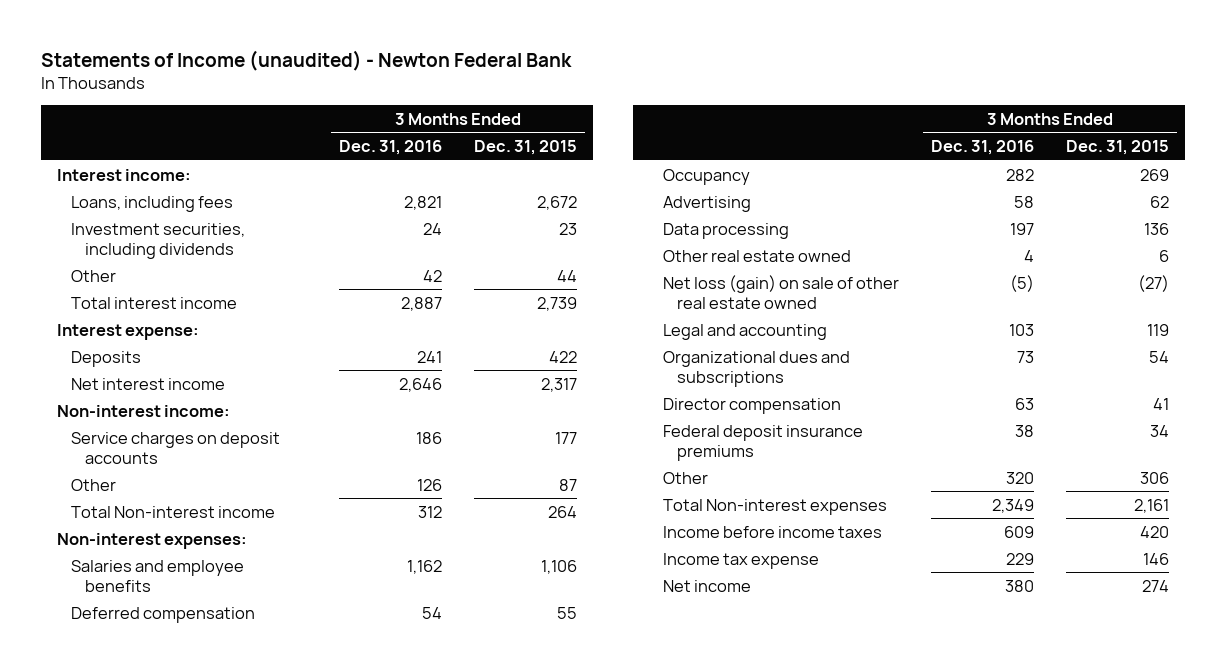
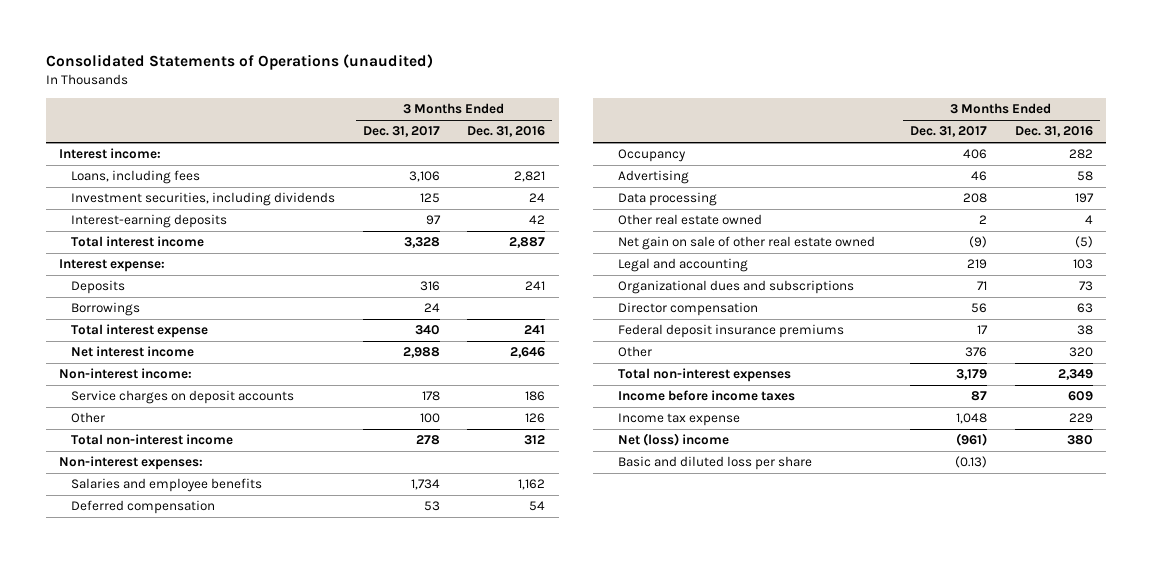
- Statements of Income (unaudited) - Newton Federal Bank
+ Consolidated Statements of Operations (unaudited)
- | 3 Months Ended Dec. 31, 2016 | 3 Months Ended Dec. 31, 2015
+ | 3 Months Ended Dec. 31, 2017 | 3 Months Ended Dec. 31, 2016
- Other | 42 | 44
+ Interest-earning deposits | 97 | 42
+ Borrowings | 24 |
+ Total interest expense | 340 | 241
- Total Non-interest income | 312 | 264
+ Total non-interest income | 278 | 312
- Net loss (gain) on sale of other real estate owned | (5) | (27)
+ Net gain on sale of other real estate owned | (9) | (5)
- Total Non-interest expenses | 2,349 | 2,161
+ Total non-interest expenses | 3,179 | 2,349
- Net income | 380 | 274
+ Net (loss) income | (961) | 380
+ Basic and diluted loss per share | (0.13) |

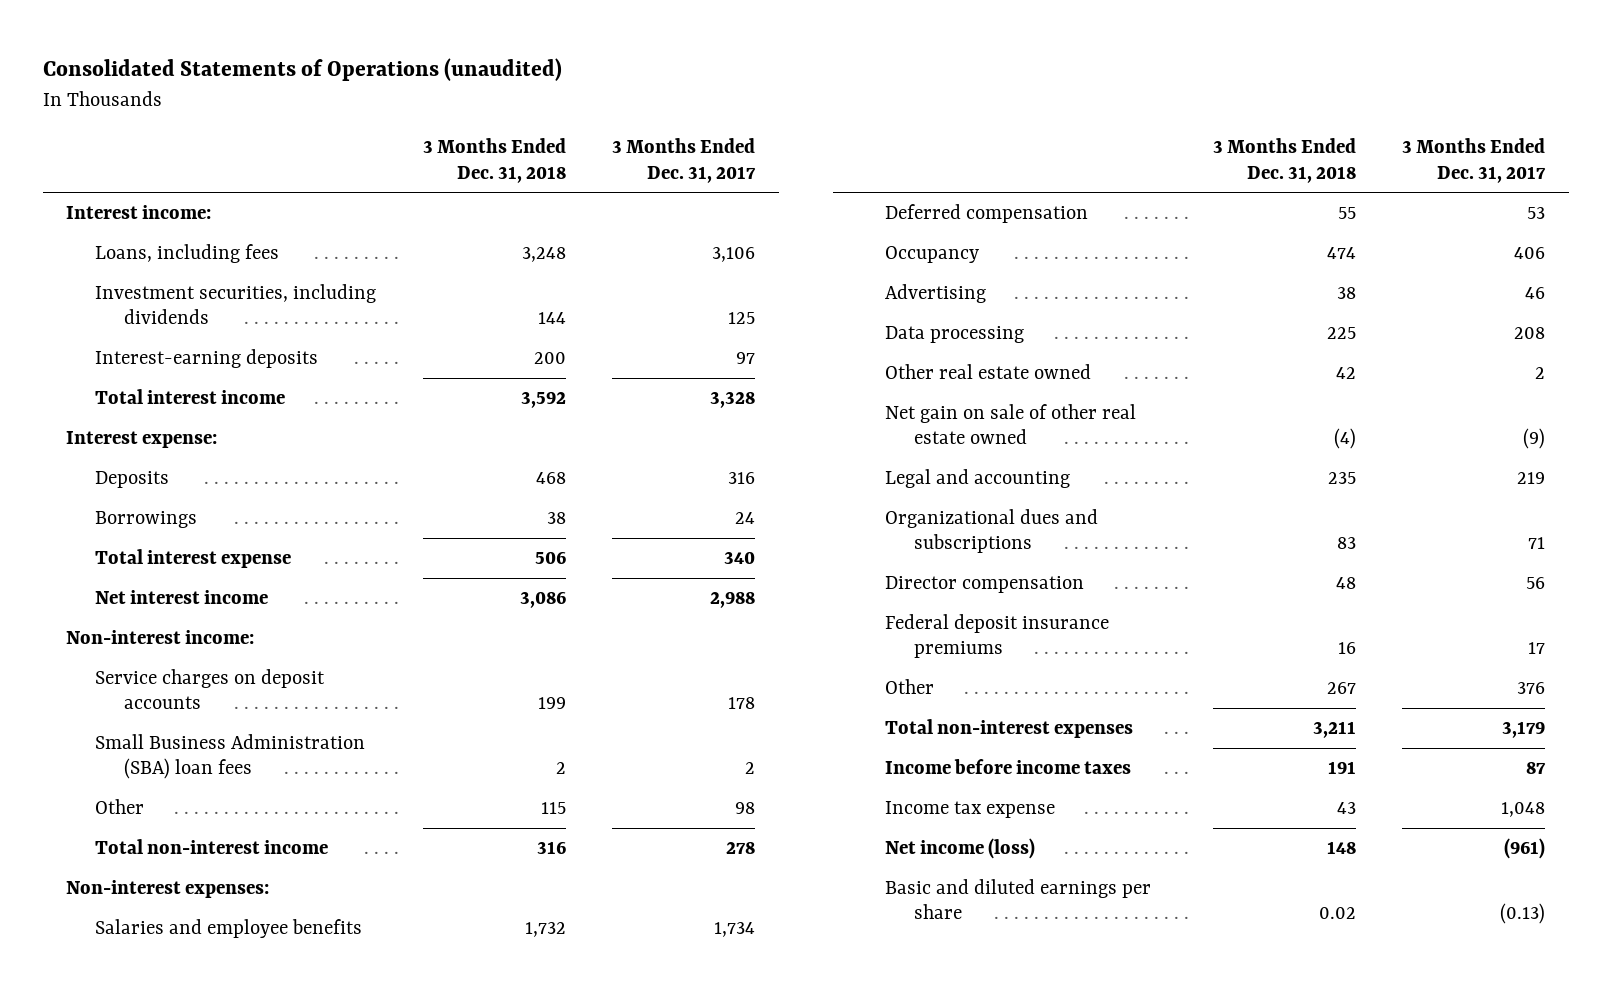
- | 3 Months Ended Dec. 31, 2017 | 3 Months Ended Dec. 31, 2016
+ | 3 Months Ended Dec. 31, 2018 | 3 Months Ended Dec. 31, 2017
- Other | 100 | 126
+ Small Business Administration (SBA) loan fees | 2 | 2
+ Other | 115 | 98
- Net (loss) income | (961) | 380
- Basic and diluted loss per share | (0.13) |
+ Net income (loss) | 148 | (961)
+ Basic and diluted earnings per share | 0.02 | (0.13)

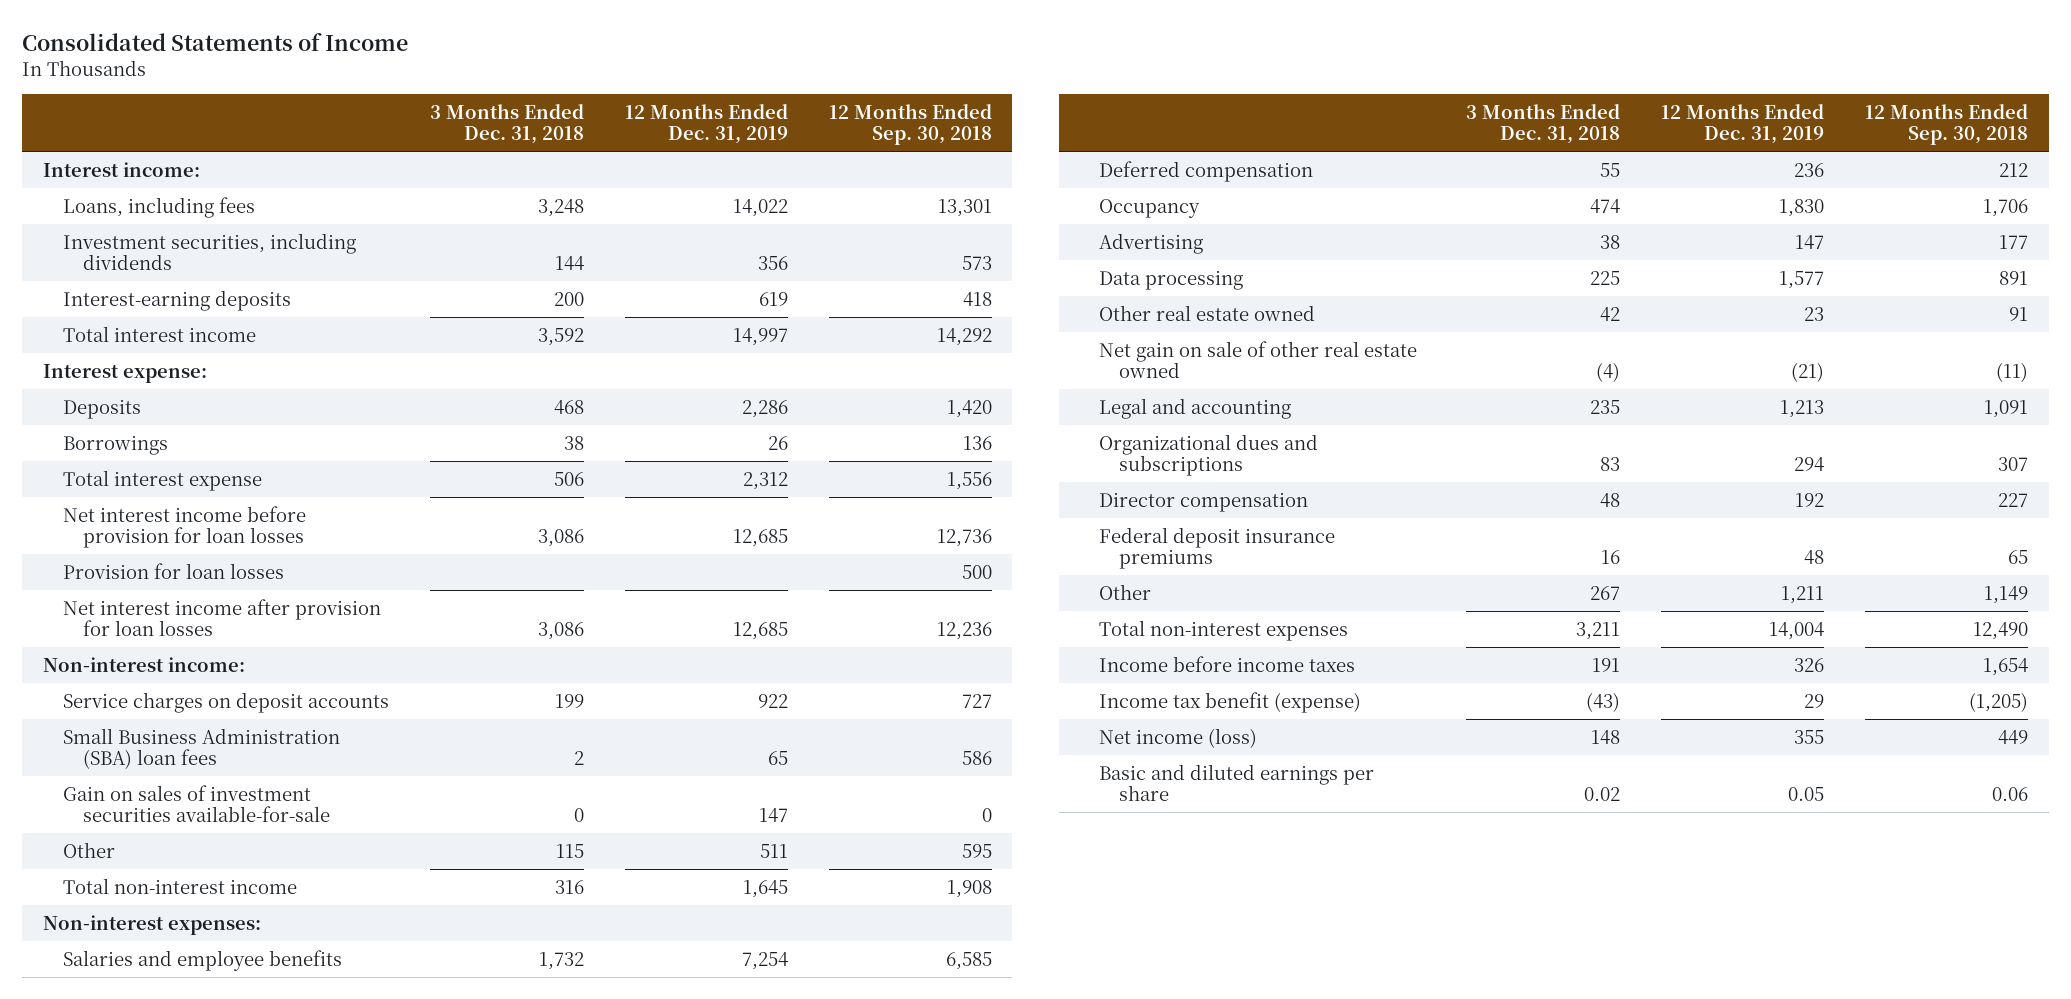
- Consolidated Statements of Operations (unaudited)
+ Consolidated Statements of Income
- | 3 Months Ended Dec. 31, 2018 | 3 Months Ended Dec. 31, 2017
+ | 3 Months Ended Dec. 31, 2018 | 12 Months Ended Dec. 31, 2019 | 12 Months Ended Sep. 30, 2018
- Net interest income | 3,086 | 2,988
+ Net interest income before provision for loan losses | 3,086 | 12,685 | 12,736
+ Provision for loan losses | | | 500
+ Net interest income after provision for loan losses | 3,086 | 12,685 | 12,236
+ Gain on sales of investment securities available-for-sale | 0 | 147 | 0
- Income tax expense | 43 | 1,048
+ Income tax benefit (expense) | (43) | 29 | (1,205)

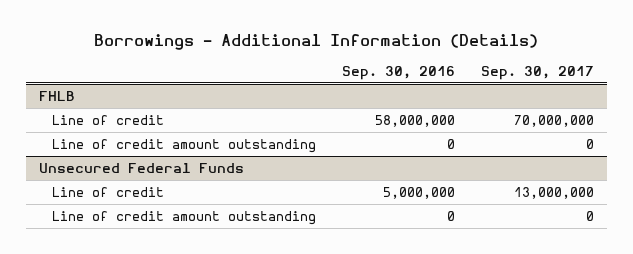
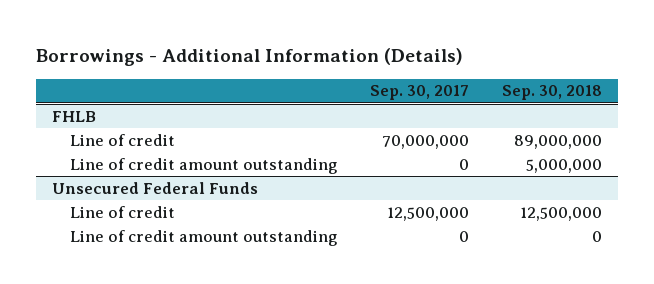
- | Sep. 30, 2016 | Sep. 30, 2017
+ | Sep. 30, 2017 | Sep. 30, 2018
@ Unsecured Federal Funds
- Line of credit | 5,000,000 | 13,000,000
+ Line of credit | 12,500,000 | 12,500,000

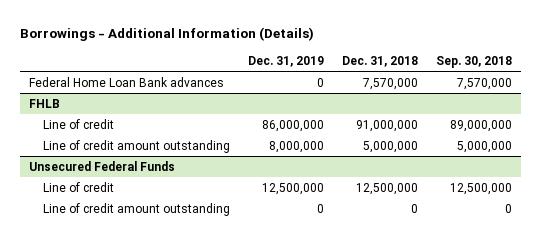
- | Sep. 30, 2017 | Sep. 30, 2018
+ | Dec. 31, 2019 | Dec. 31, 2018 | Sep. 30, 2018
+ Federal Home Loan Bank advances | 0 | 7,570,000 | 7,570,000

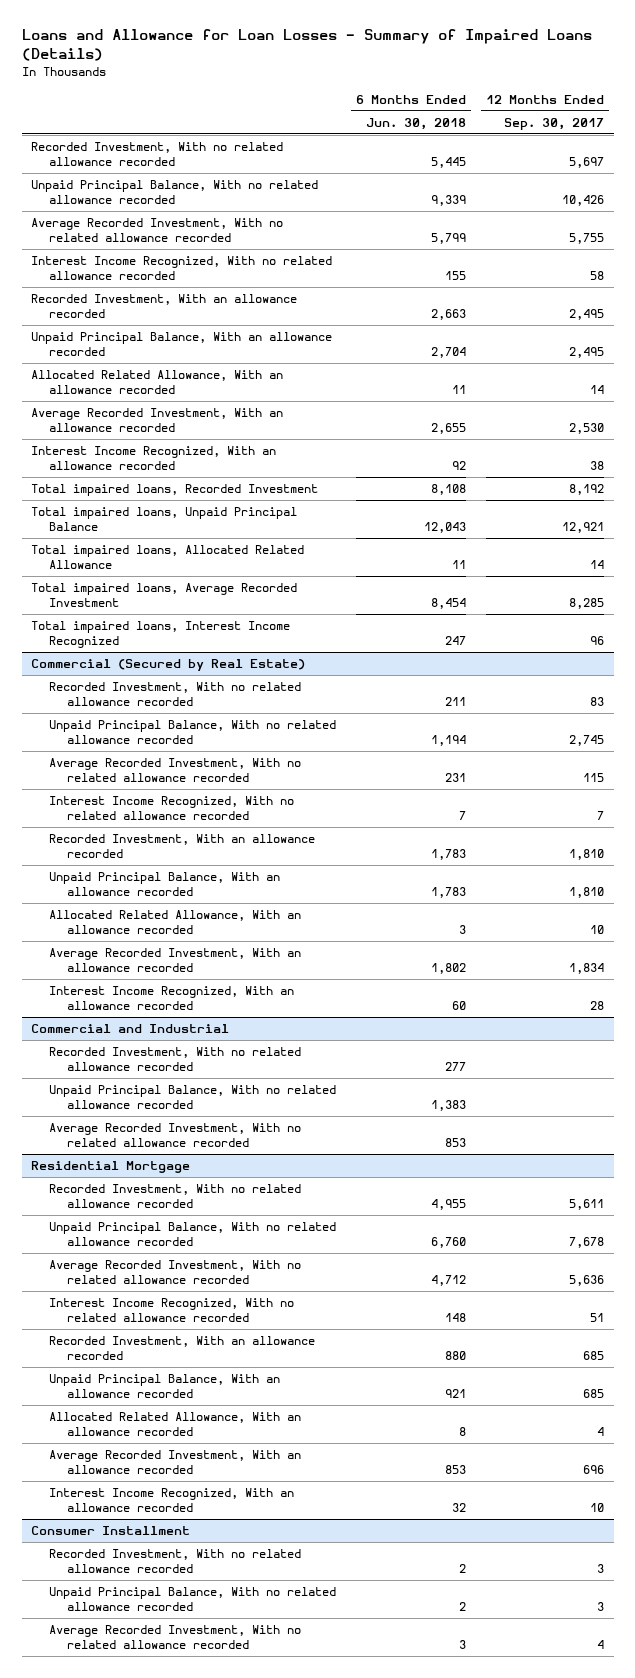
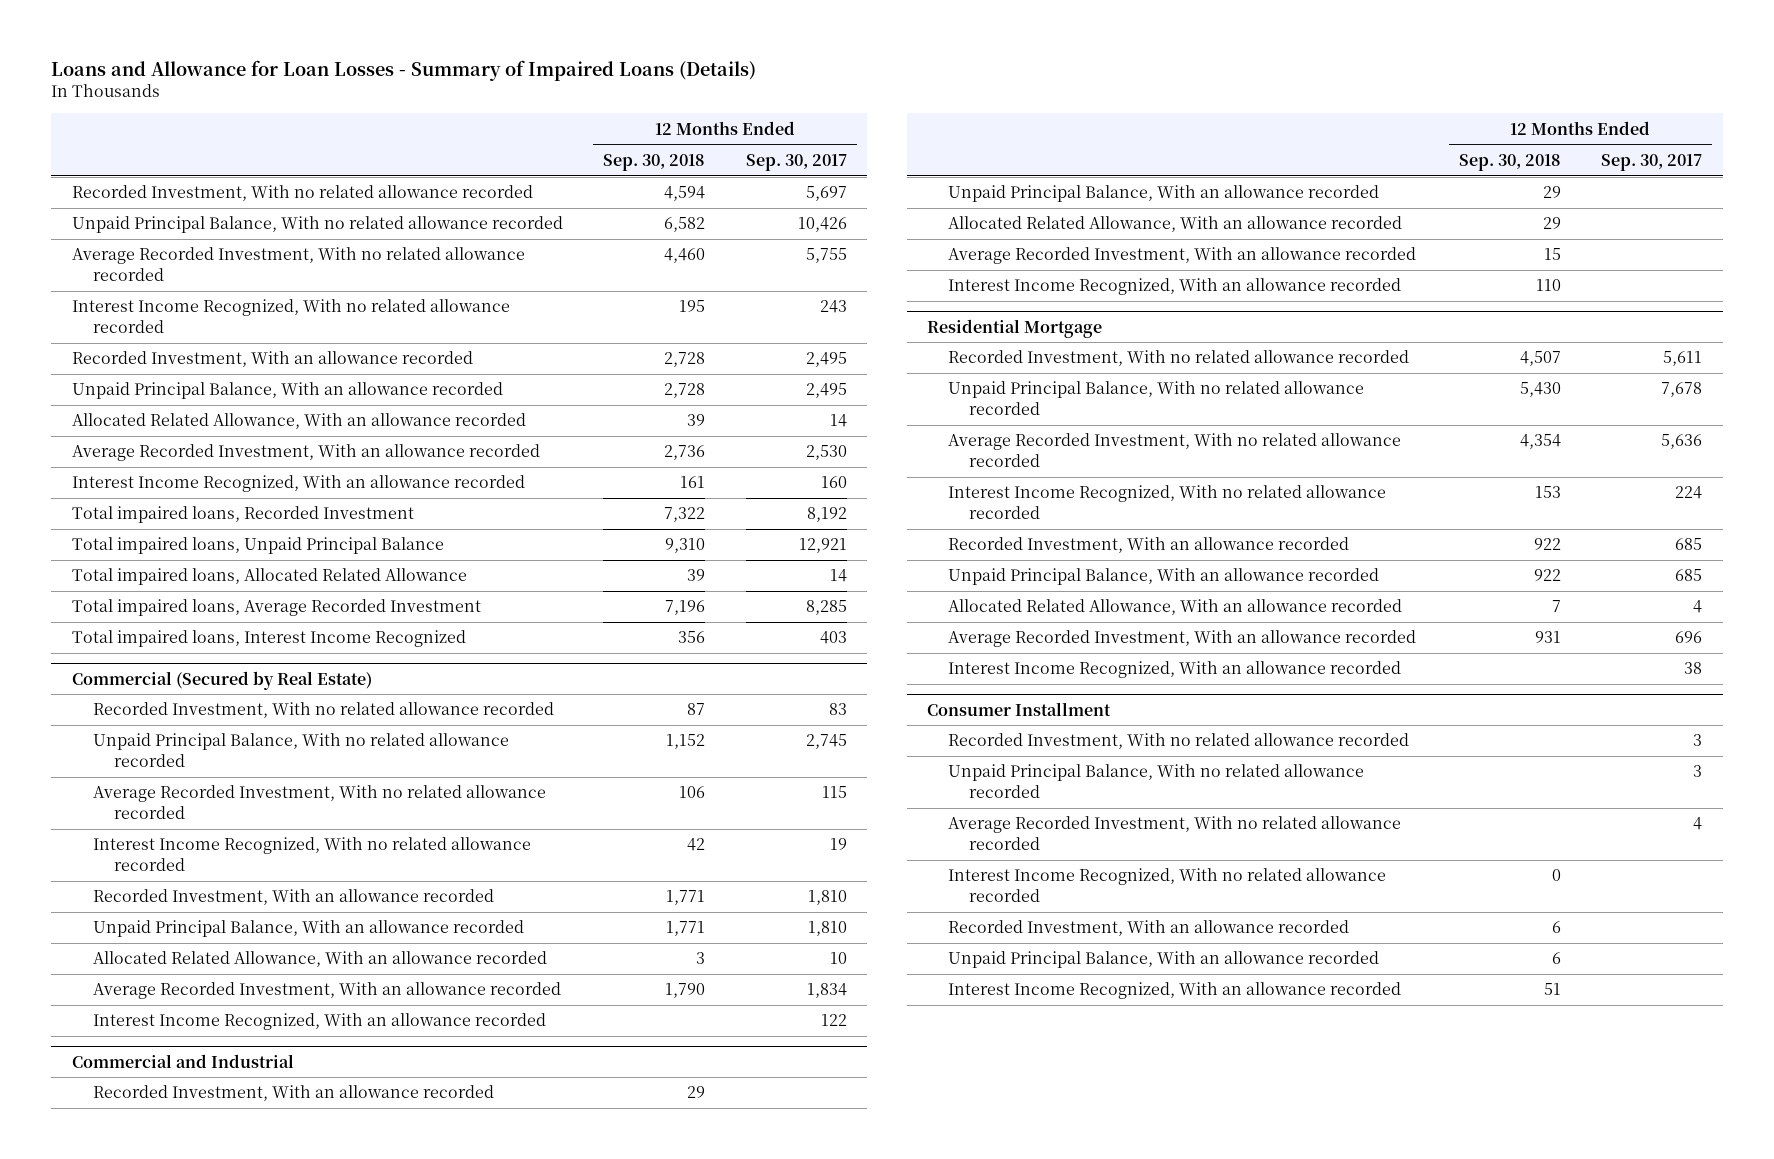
- | 6 Months Ended Jun. 30, 2018 | 12 Months Ended Sep. 30, 2017
+ | 12 Months Ended Sep. 30, 2018 | 12 Months Ended Sep. 30, 2017
- Interest Income Recognized, With no related allowance recorded | 155 | 58
+ Interest Income Recognized, With no related allowance recorded | 195 | 243
- Interest Income Recognized, With an allowance recorded | 92 | 38
+ Interest Income Recognized, With an allowance recorded | 161 | 160
- Total impaired loans, Interest Income Recognized | 247 | 96
+ Total impaired loans, Interest Income Recognized | 356 | 403
@ Commercial (Secured by Real Estate)
- Interest Income Recognized, With no related allowance recorded | 7 | 7
+ Interest Income Recognized, With no related allowance recorded | 42 | 19
- Interest Income Recognized, With an allowance recorded | 60 | 28
+ Interest Income Recognized, With an allowance recorded | | 122
@ Commercial and Industrial
- Recorded Investment, With no related allowance recorded | 277 |
- Unpaid Principal Balance, With no related allowance recorded | 1,383 |
- Average Recorded Investment, With no related allowance recorded | 853 |
+ Recorded Investment, With an allowance recorded | 29 |
+ Unpaid Principal Balance, With an allowance recorded | 29 |
+ Allocated Related Allowance, With an allowance recorded | 29 |
+ Average Recorded Investment, With an allowance recorded | 15 |
+ Interest Income Recognized, With an allowance recorded | 110 |
@ Residential Mortgage
- Interest Income Recognized, With no related allowance recorded | 148 | 51
+ Interest Income Recognized, With no related allowance recorded | 153 | 224
- Interest Income Recognized, With an allowance recorded | 32 | 10
+ Interest Income Recognized, With an allowance recorded | | 38
@ Consumer Installment
+ Interest Income Recognized, With no related allowance recorded | 0 |
+ Recorded Investment, With an allowance recorded | 6 |
+ Unpaid Principal Balance, With an allowance recorded | 6 |
+ Interest Income Recognized, With an allowance recorded | 51 |

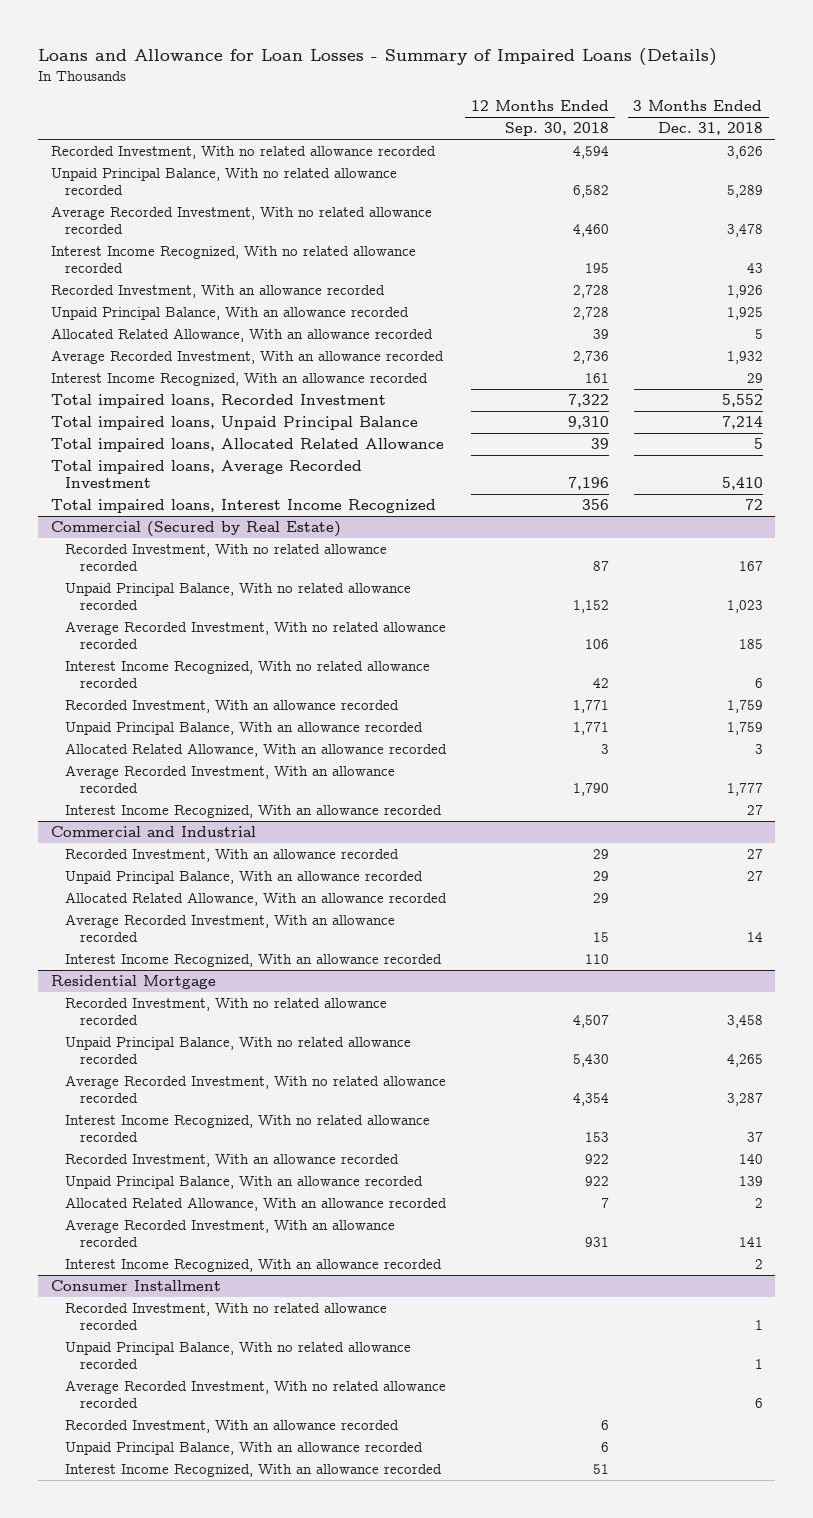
- | 12 Months Ended Sep. 30, 2018 | 12 Months Ended Sep. 30, 2017
+ | 12 Months Ended Sep. 30, 2018 | 3 Months Ended Dec. 31, 2018
@ Consumer Installment
- Interest Income Recognized, With no related allowance recorded | 0 |

